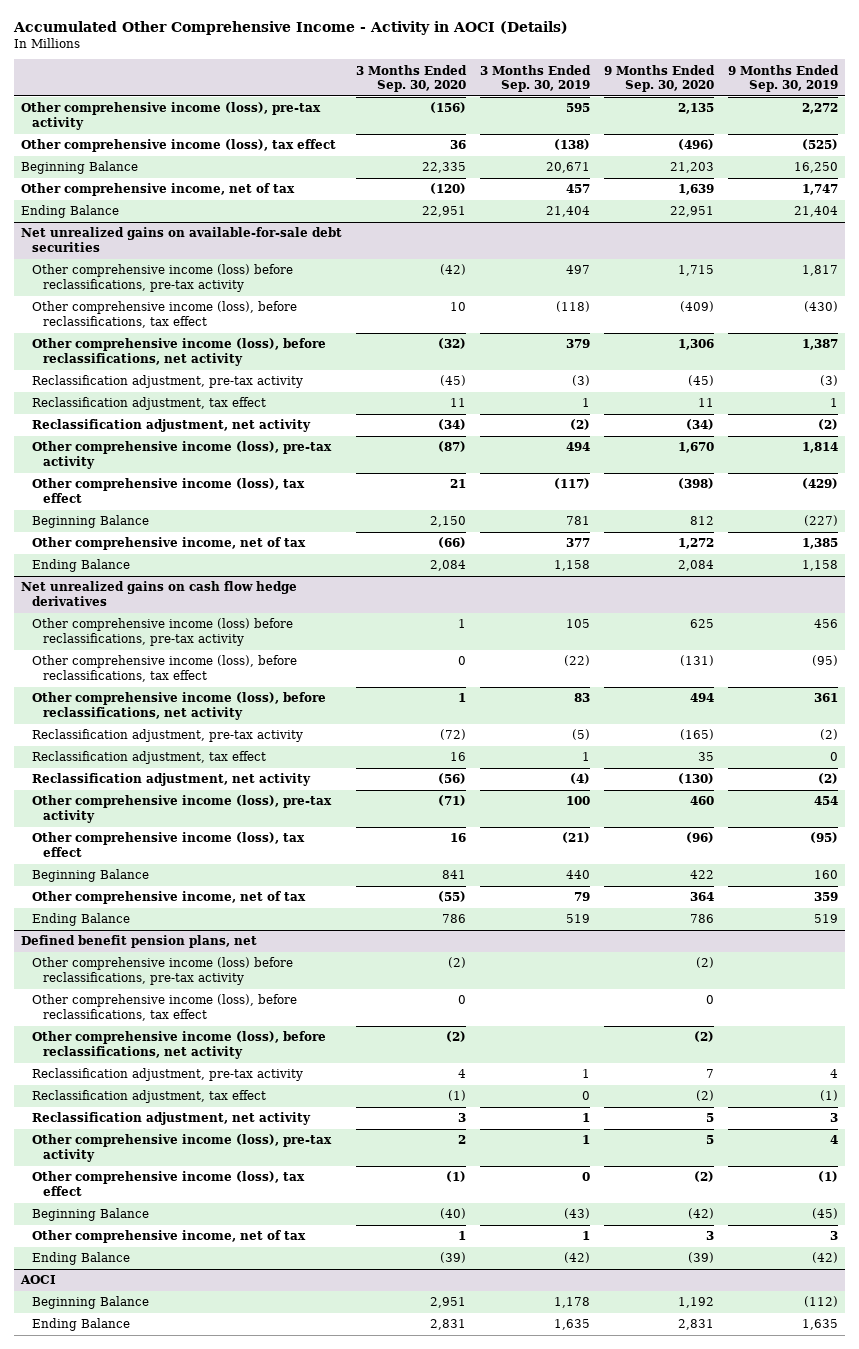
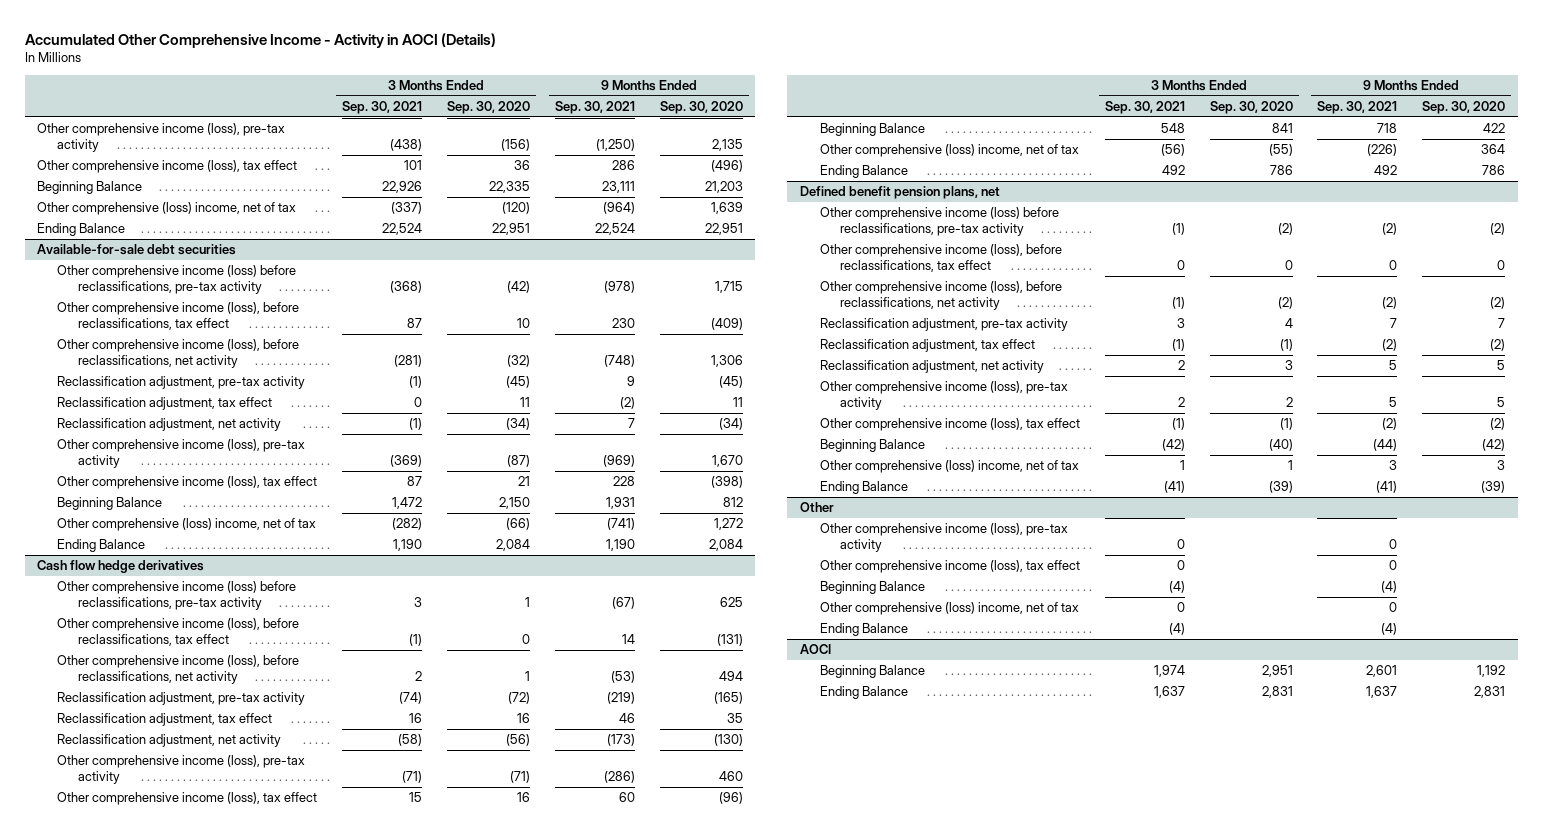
- | 3 Months Ended Sep. 30, 2020 | 3 Months Ended Sep. 30, 2019 | 9 Months Ended Sep. 30, 2020 | 9 Months Ended Sep. 30, 2019
+ | 3 Months Ended Sep. 30, 2021 | 3 Months Ended Sep. 30, 2020 | 9 Months Ended Sep. 30, 2021 | 9 Months Ended Sep. 30, 2020
- Other comprehensive income, net of tax | (120) | 457 | 1,639 | 1,747
+ Other comprehensive (loss) income, net of tax | (337) | (120) | (964) | 1,639
- Net unrealized gains on available-for-sale debt securities
+ Available-for-sale debt securities
- Other comprehensive income, net of tax | (66) | 377 | 1,272 | 1,385
+ Other comprehensive (loss) income, net of tax | (282) | (66) | (741) | 1,272
- Net unrealized gains on cash flow hedge derivatives
+ Cash flow hedge derivatives
- Other comprehensive income, net of tax | (55) | 79 | 364 | 359
+ Other comprehensive (loss) income, net of tax | (56) | (55) | (226) | 364
@ Defined benefit pension plans, net
- Other comprehensive income, net of tax | 1 | 1 | 3 | 3
+ Other comprehensive (loss) income, net of tax | 1 | 1 | 3 | 3
+ Other
+ Other comprehensive income (loss), pre-tax activity | 0 | | 0 |
+ Other comprehensive income (loss), tax effect | 0 | | 0 |
+ Beginning Balance | (4) | | (4) |
+ Other comprehensive (loss) income, net of tax | 0 | | 0 |
+ Ending Balance | (4) | | (4) |

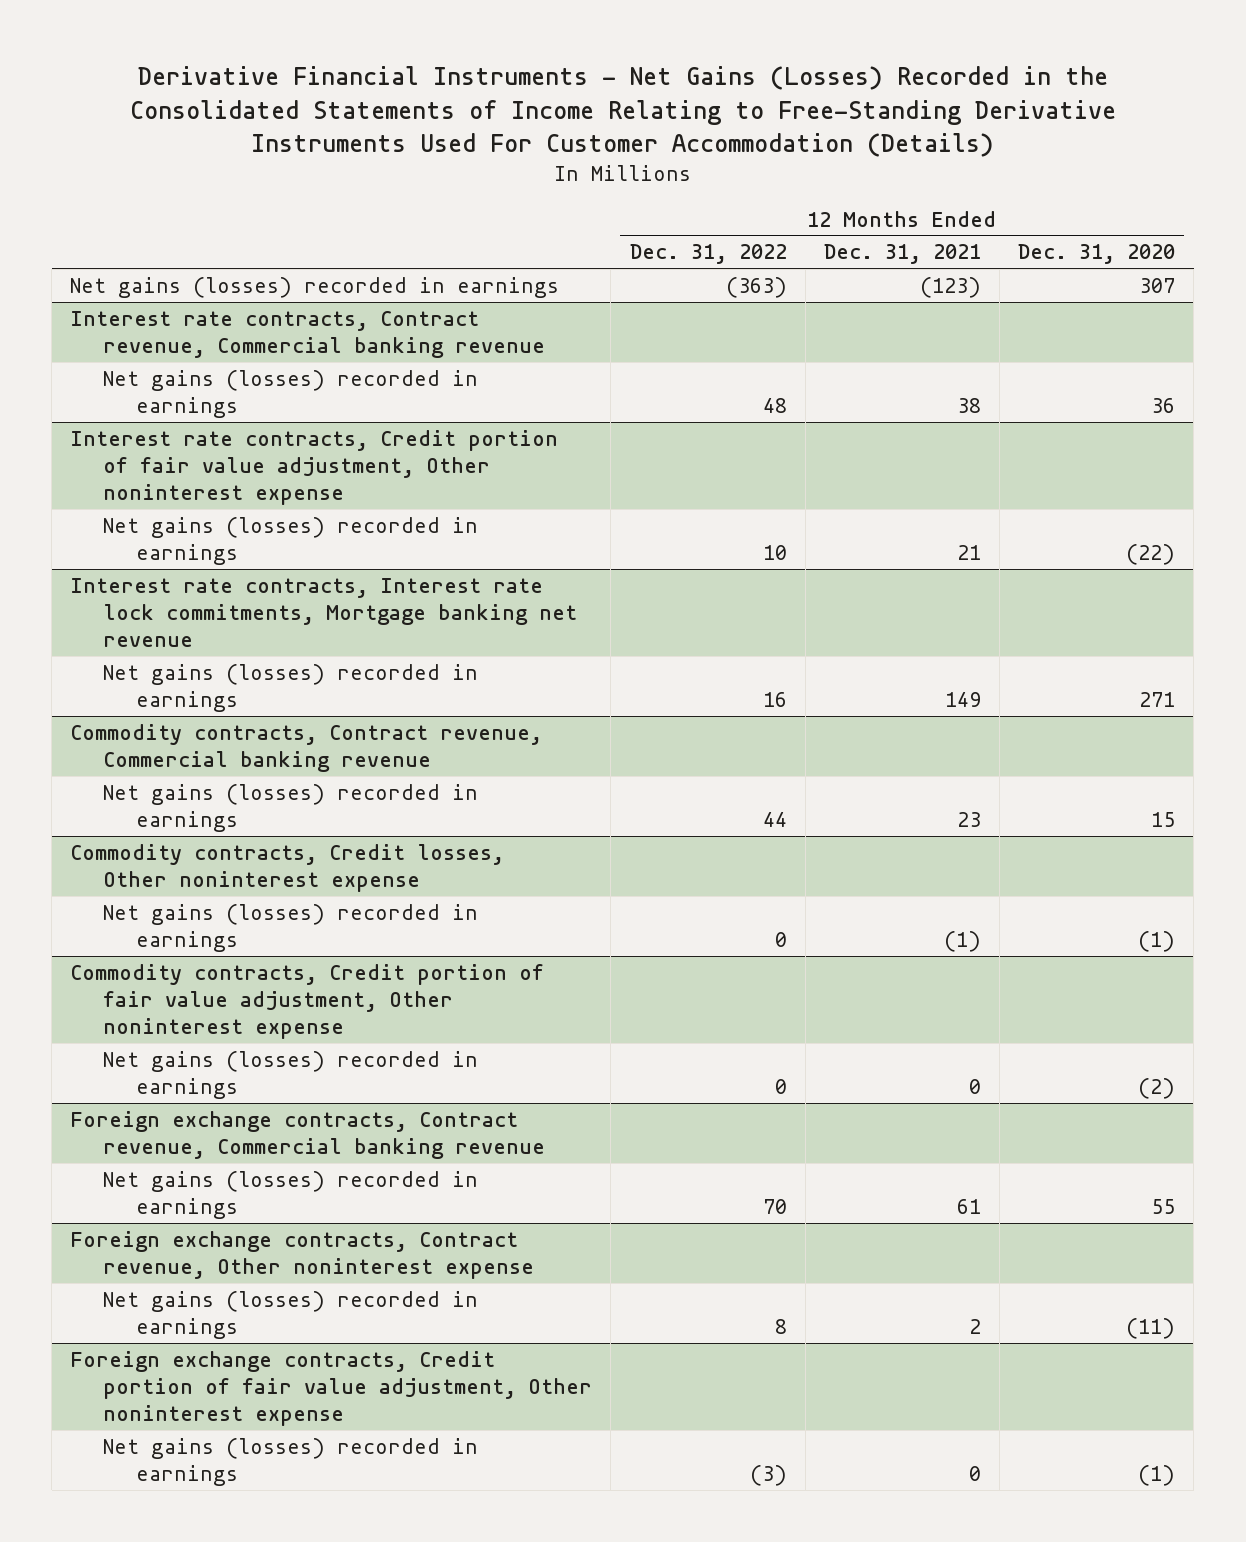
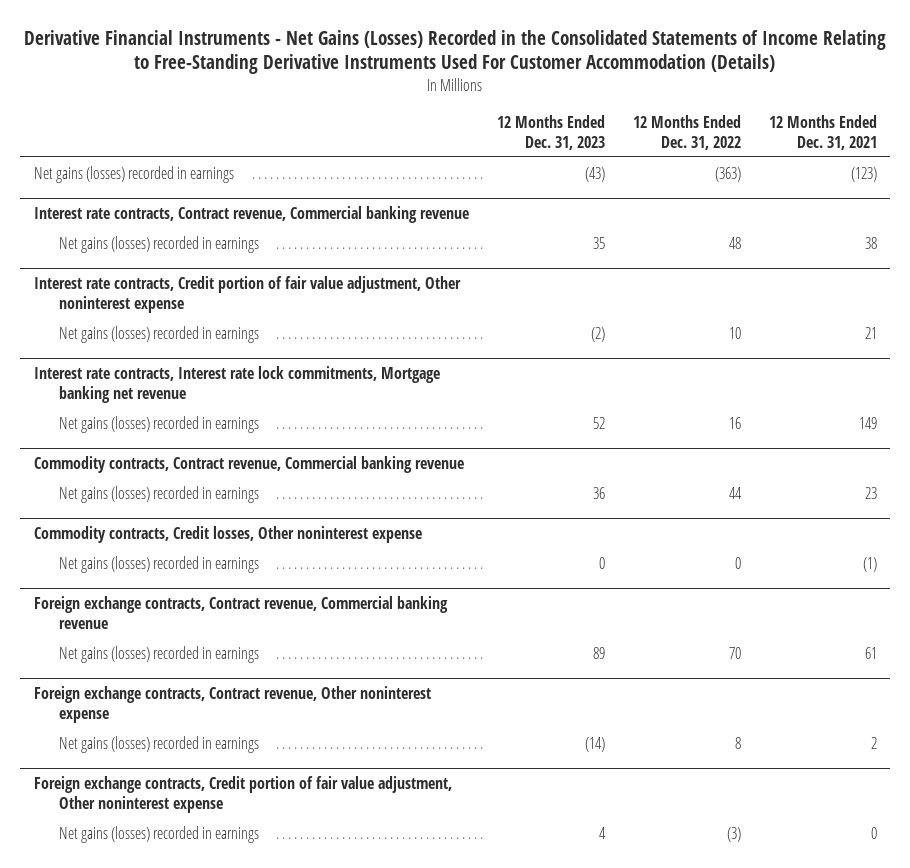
- | 12 Months Ended Dec. 31, 2022 | 12 Months Ended Dec. 31, 2021 | 12 Months Ended Dec. 31, 2020
+ | 12 Months Ended Dec. 31, 2023 | 12 Months Ended Dec. 31, 2022 | 12 Months Ended Dec. 31, 2021
- Commodity contracts, Credit portion of fair value adjustment, Other noninterest expense
- Net gains (losses) recorded in earnings | 0 | 0 | (2)

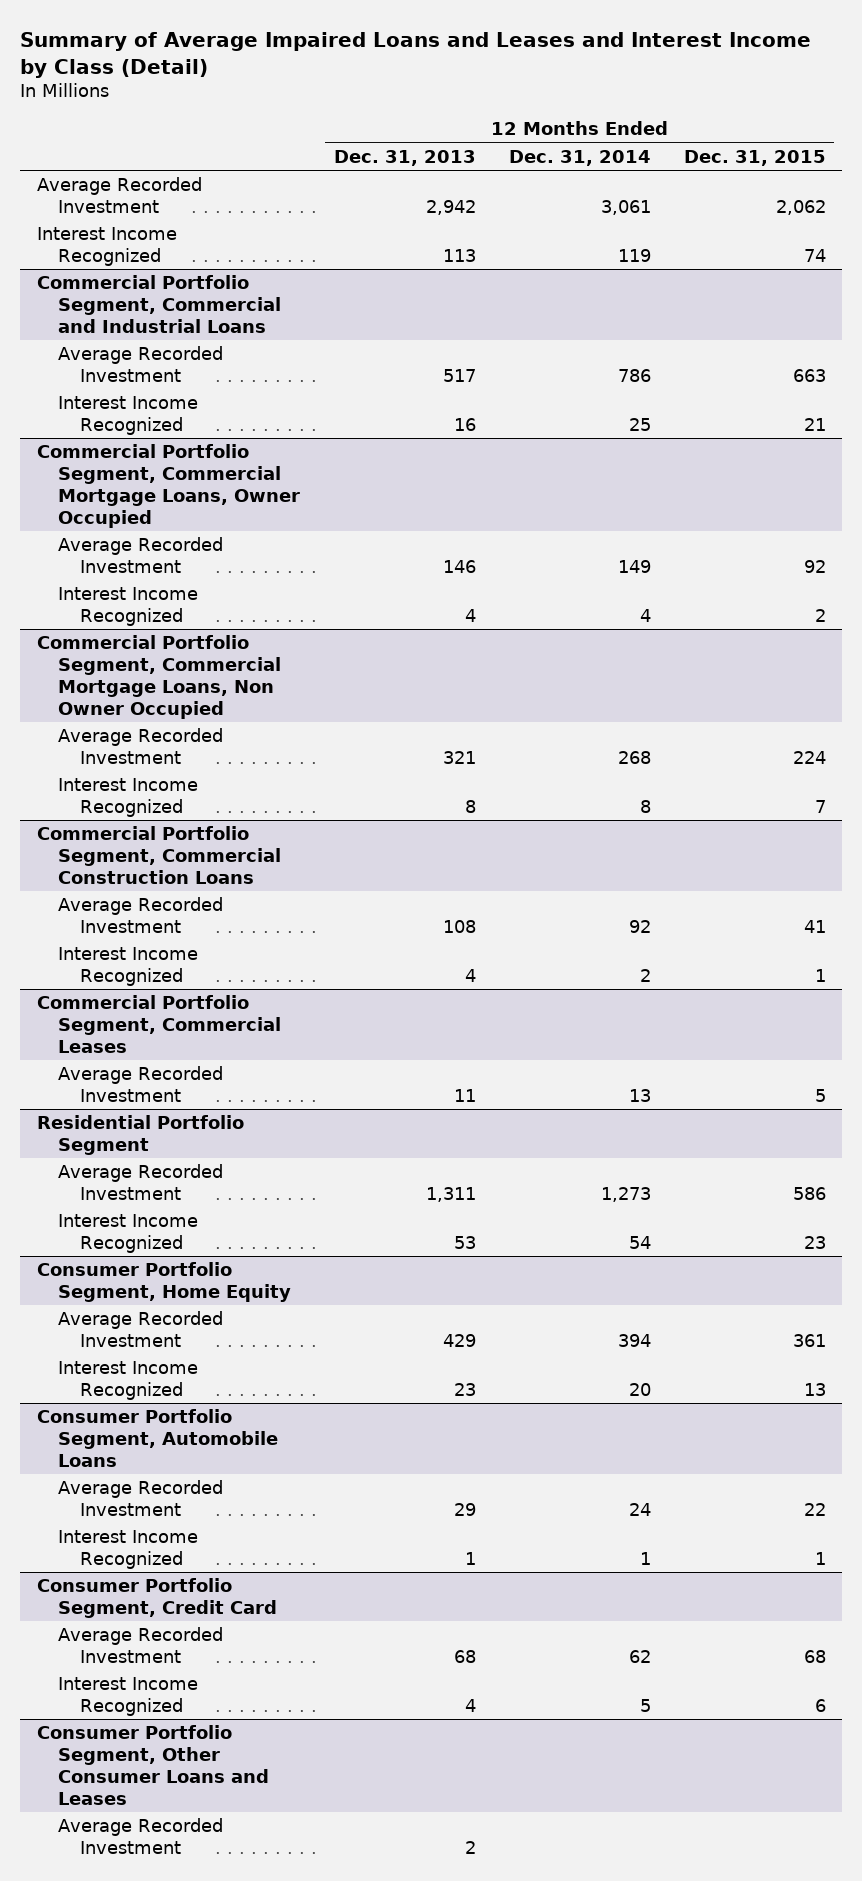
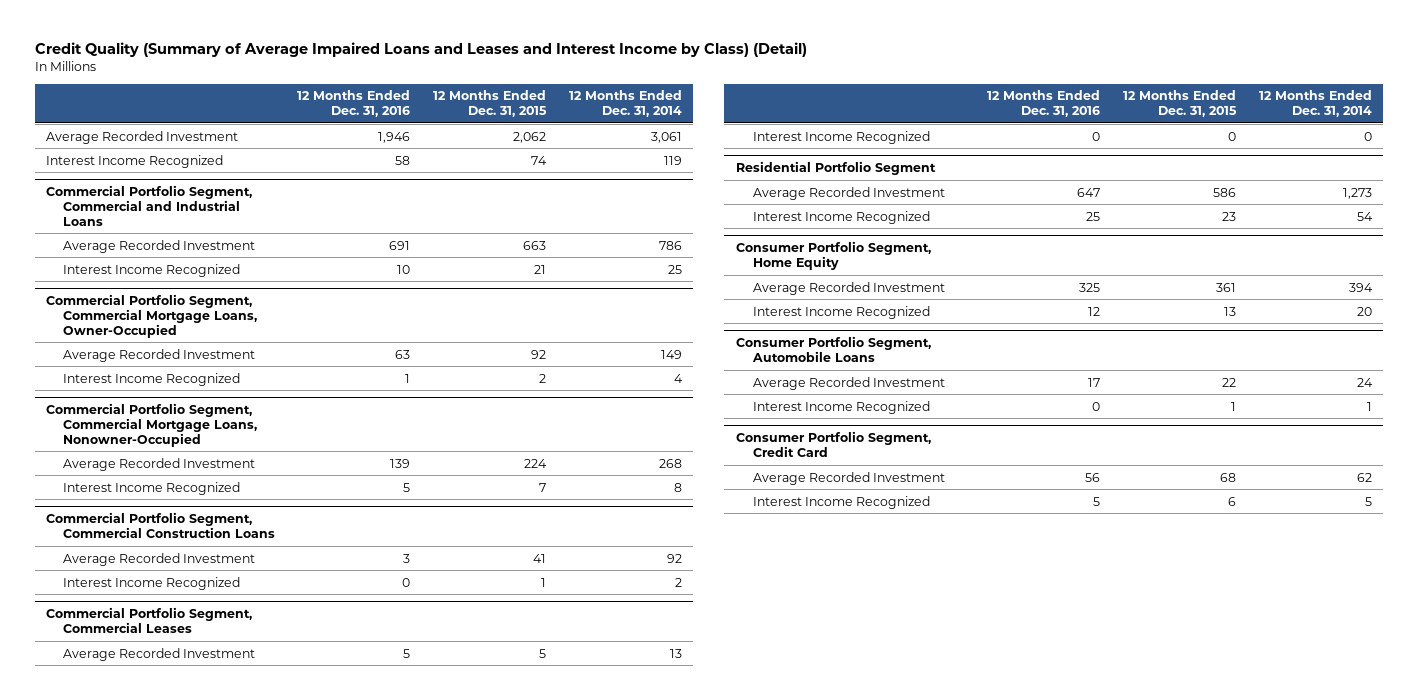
- Summary of Average Impaired Loans and Leases and Interest Income by Class (Detail)
+ Credit Quality (Summary of Average Impaired Loans and Leases and Interest Income by Class) (Detail)
- | 12 Months Ended Dec. 31, 2013 | 12 Months Ended Dec. 31, 2014 | 12 Months Ended Dec. 31, 2015
+ | 12 Months Ended Dec. 31, 2016 | 12 Months Ended Dec. 31, 2015 | 12 Months Ended Dec. 31, 2014
- Commercial Portfolio Segment, Commercial Mortgage Loans, Owner Occupied
+ Commercial Portfolio Segment, Commercial Mortgage Loans, Owner-Occupied
- Commercial Portfolio Segment, Commercial Mortgage Loans, Non Owner Occupied
+ Commercial Portfolio Segment, Commercial Mortgage Loans, Nonowner-Occupied
@ Commercial Portfolio Segment, Commercial Leases
+ Interest Income Recognized | 0 | 0 | 0
- Consumer Portfolio Segment, Other Consumer Loans and Leases
- Average Recorded Investment | 2 | |

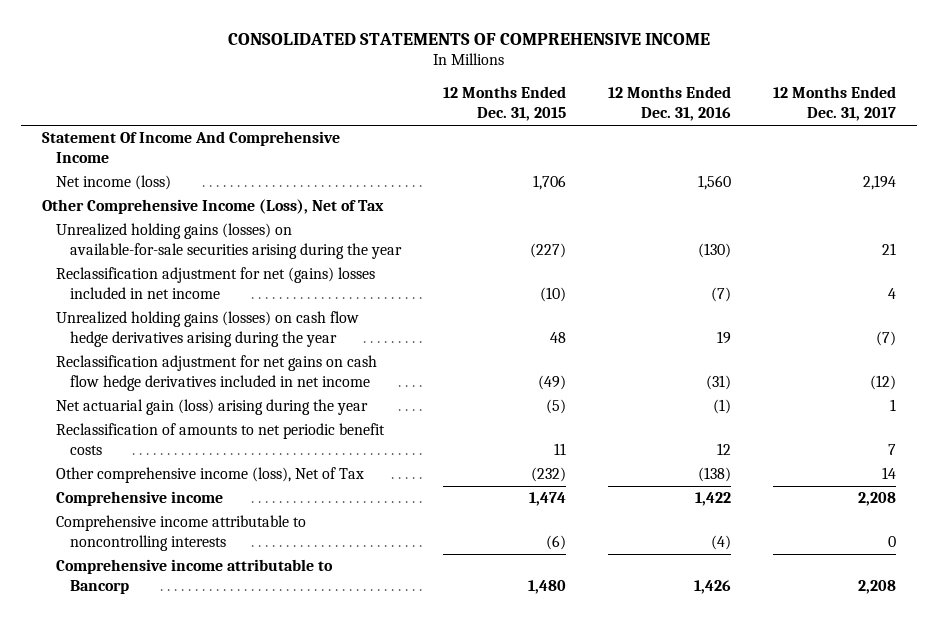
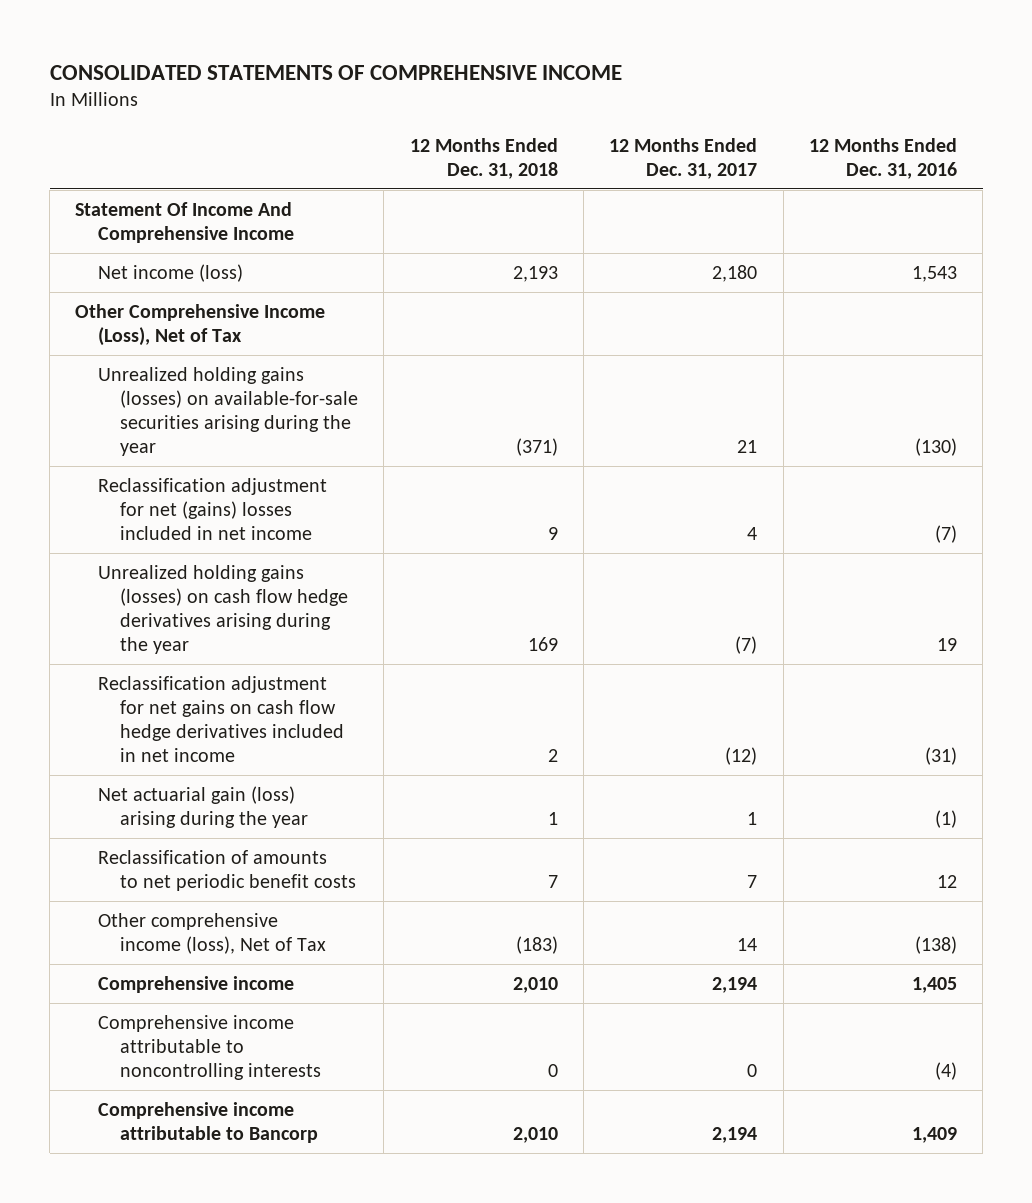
- | 12 Months Ended Dec. 31, 2015 | 12 Months Ended Dec. 31, 2016 | 12 Months Ended Dec. 31, 2017
+ | 12 Months Ended Dec. 31, 2018 | 12 Months Ended Dec. 31, 2017 | 12 Months Ended Dec. 31, 2016
- Net income (loss) | 1,706 | 1,560 | 2,194
+ Net income (loss) | 2,193 | 2,180 | 1,543
- Comprehensive income | 1,474 | 1,422 | 2,208
+ Comprehensive income | 2,010 | 2,194 | 1,405
- Comprehensive income attributable to Bancorp | 1,480 | 1,426 | 2,208
+ Comprehensive income attributable to Bancorp | 2,010 | 2,194 | 1,409

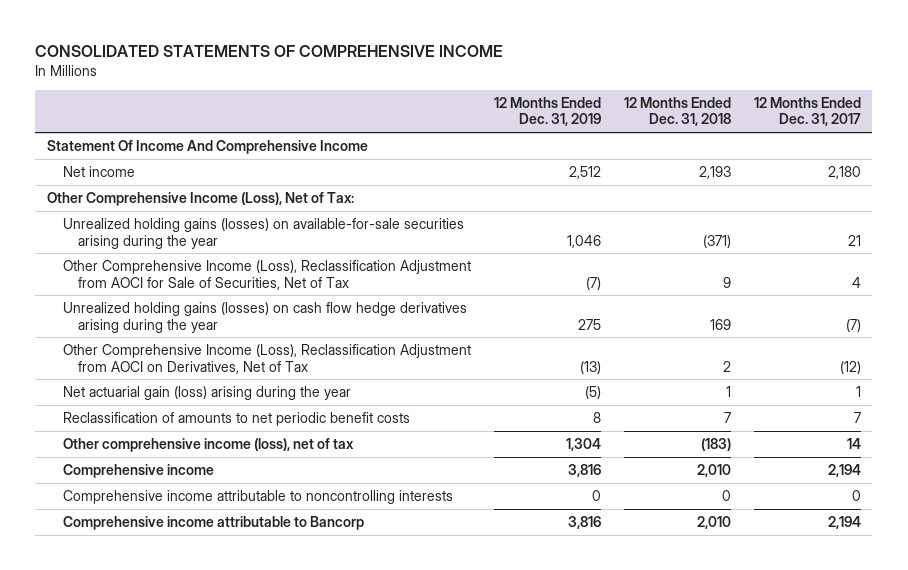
- | 12 Months Ended Dec. 31, 2018 | 12 Months Ended Dec. 31, 2017 | 12 Months Ended Dec. 31, 2016
+ | 12 Months Ended Dec. 31, 2019 | 12 Months Ended Dec. 31, 2018 | 12 Months Ended Dec. 31, 2017
- Net income (loss) | 2,193 | 2,180 | 1,543
- Other Comprehensive Income (Loss), Net of Tax
+ Net income | 2,512 | 2,193 | 2,180
+ Other Comprehensive Income (Loss), Net of Tax:
- Reclassification adjustment for net (gains) losses included in net income | 9 | 4 | (7)
+ Other Comprehensive Income (Loss), Reclassification Adjustment from AOCI for Sale of Securities, Net of Tax | (7) | 9 | 4
- Reclassification adjustment for net gains on cash flow hedge derivatives included in net income | 2 | (12) | (31)
+ Other Comprehensive Income (Loss), Reclassification Adjustment from AOCI on Derivatives, Net of Tax | (13) | 2 | (12)
- Other comprehensive income (loss), Net of Tax | (183) | 14 | (138)
+ Other comprehensive income (loss), net of tax | 1,304 | (183) | 14

